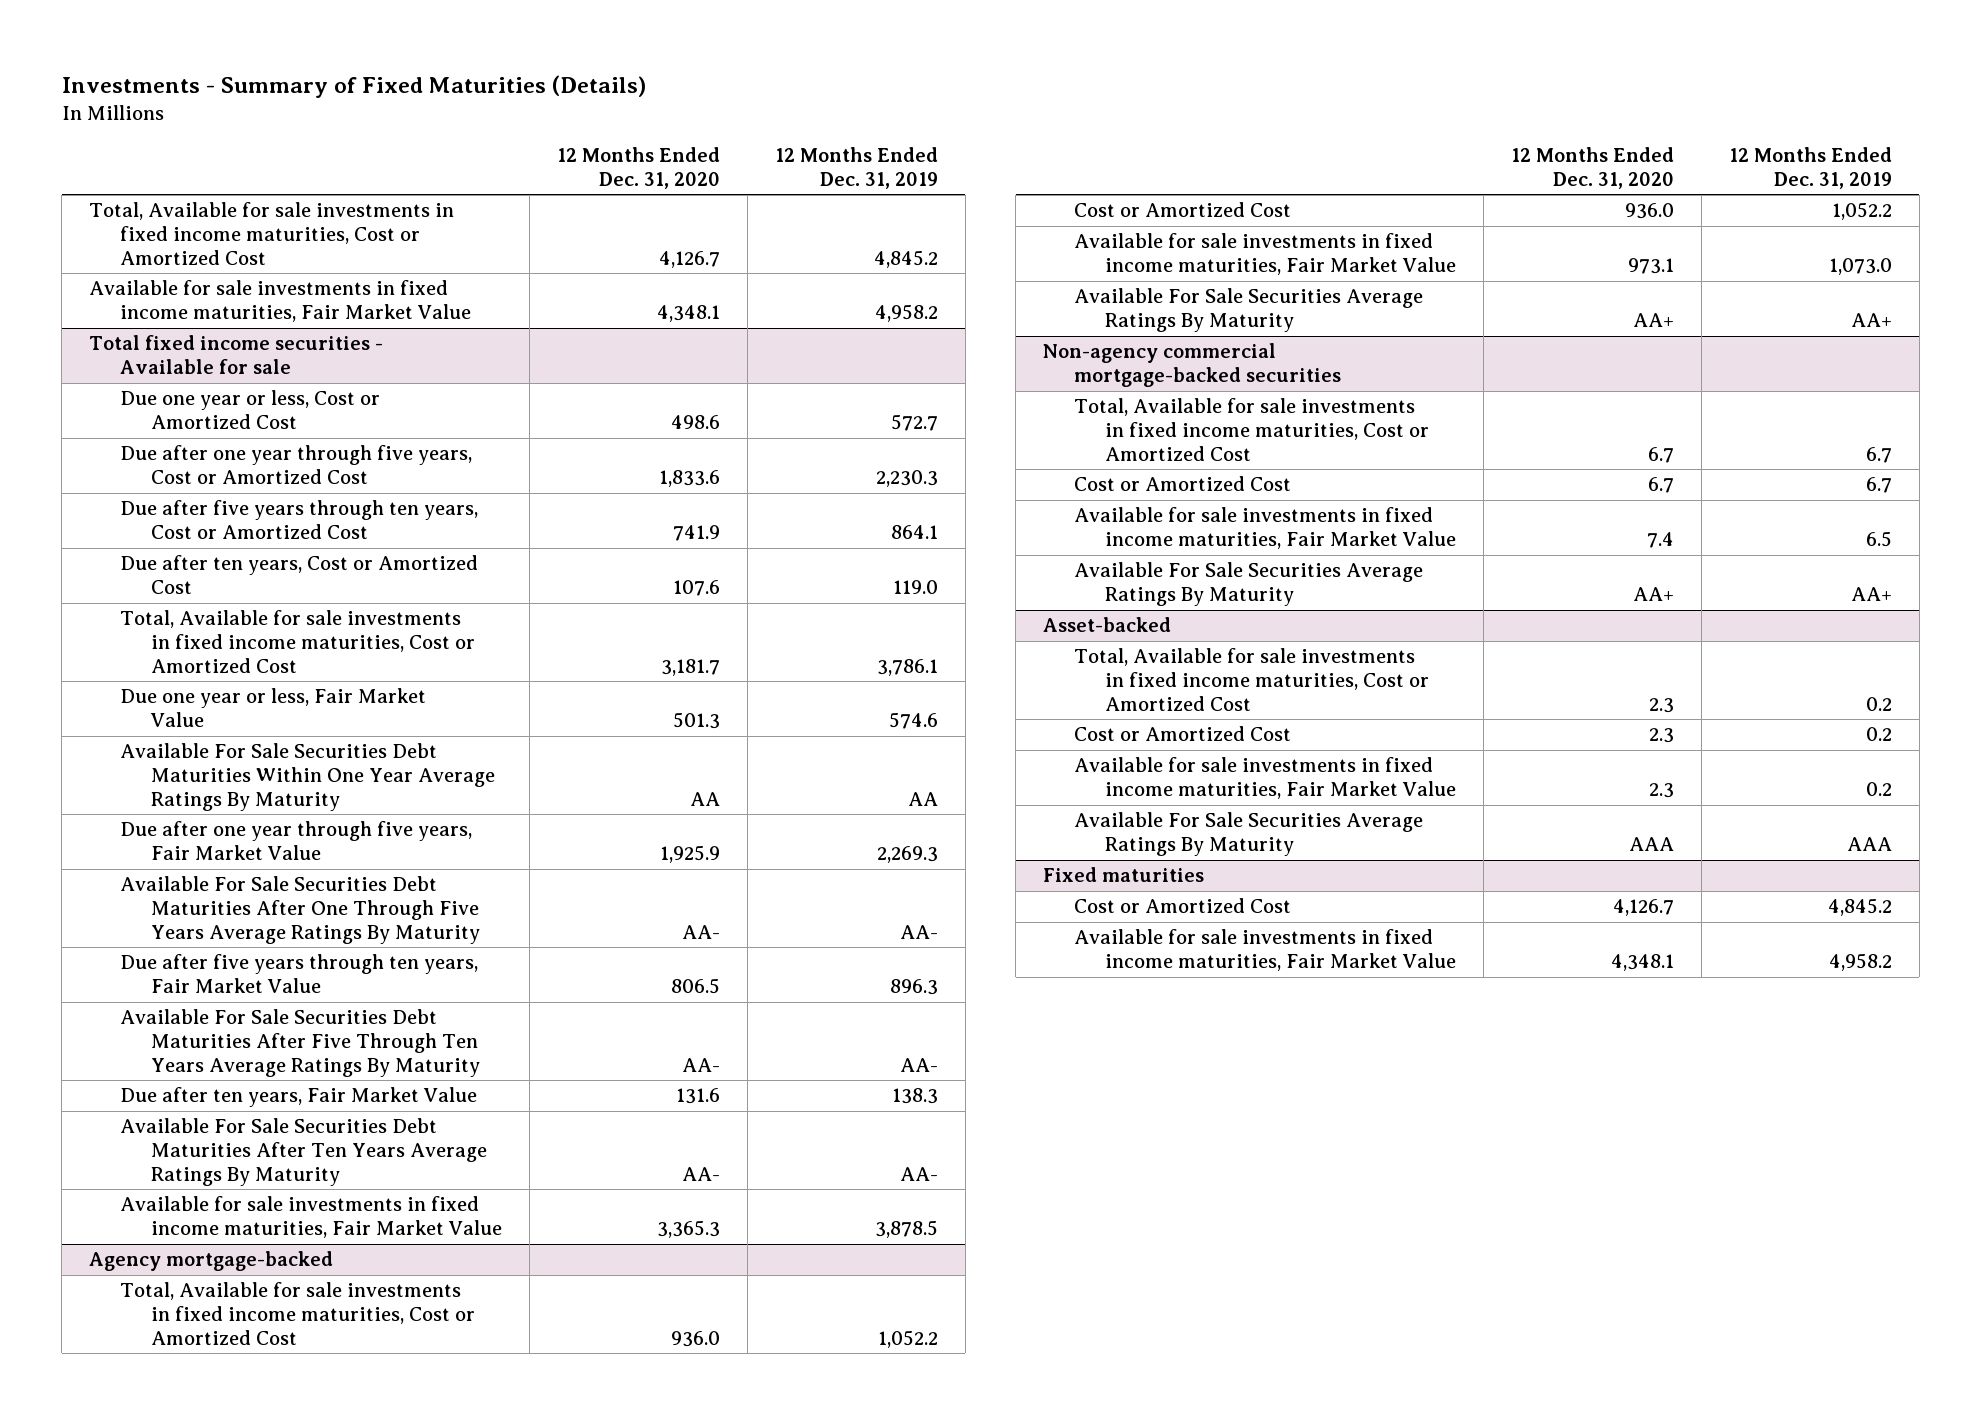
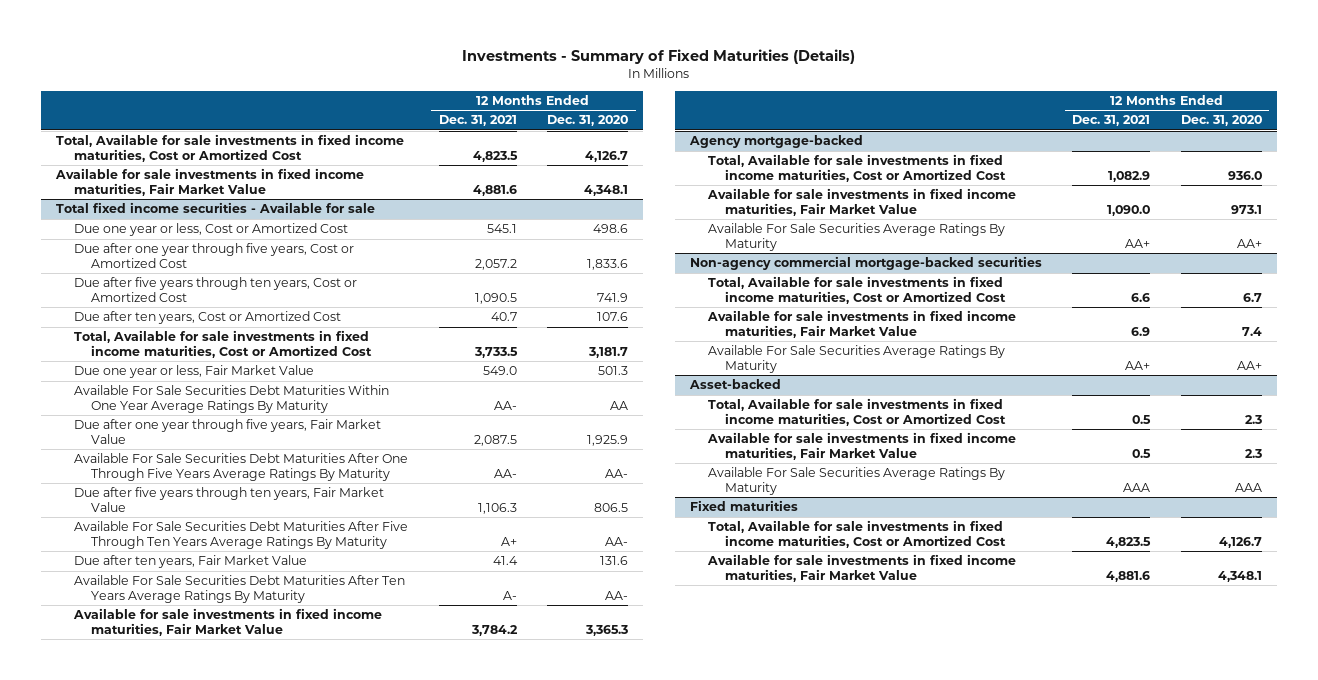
- | 12 Months Ended Dec. 31, 2020 | 12 Months Ended Dec. 31, 2019
+ | 12 Months Ended Dec. 31, 2021 | 12 Months Ended Dec. 31, 2020
@ Agency mortgage-backed
- Cost or Amortized Cost | 936.0 | 1,052.2
@ Non-agency commercial mortgage-backed securities
- Cost or Amortized Cost | 6.7 | 6.7
@ Asset-backed
- Cost or Amortized Cost | 2.3 | 0.2
@ Fixed maturities
- Cost or Amortized Cost | 4,126.7 | 4,845.2
+ Total, Available for sale investments in fixed income maturities, Cost or Amortized Cost | 4,823.5 | 4,126.7

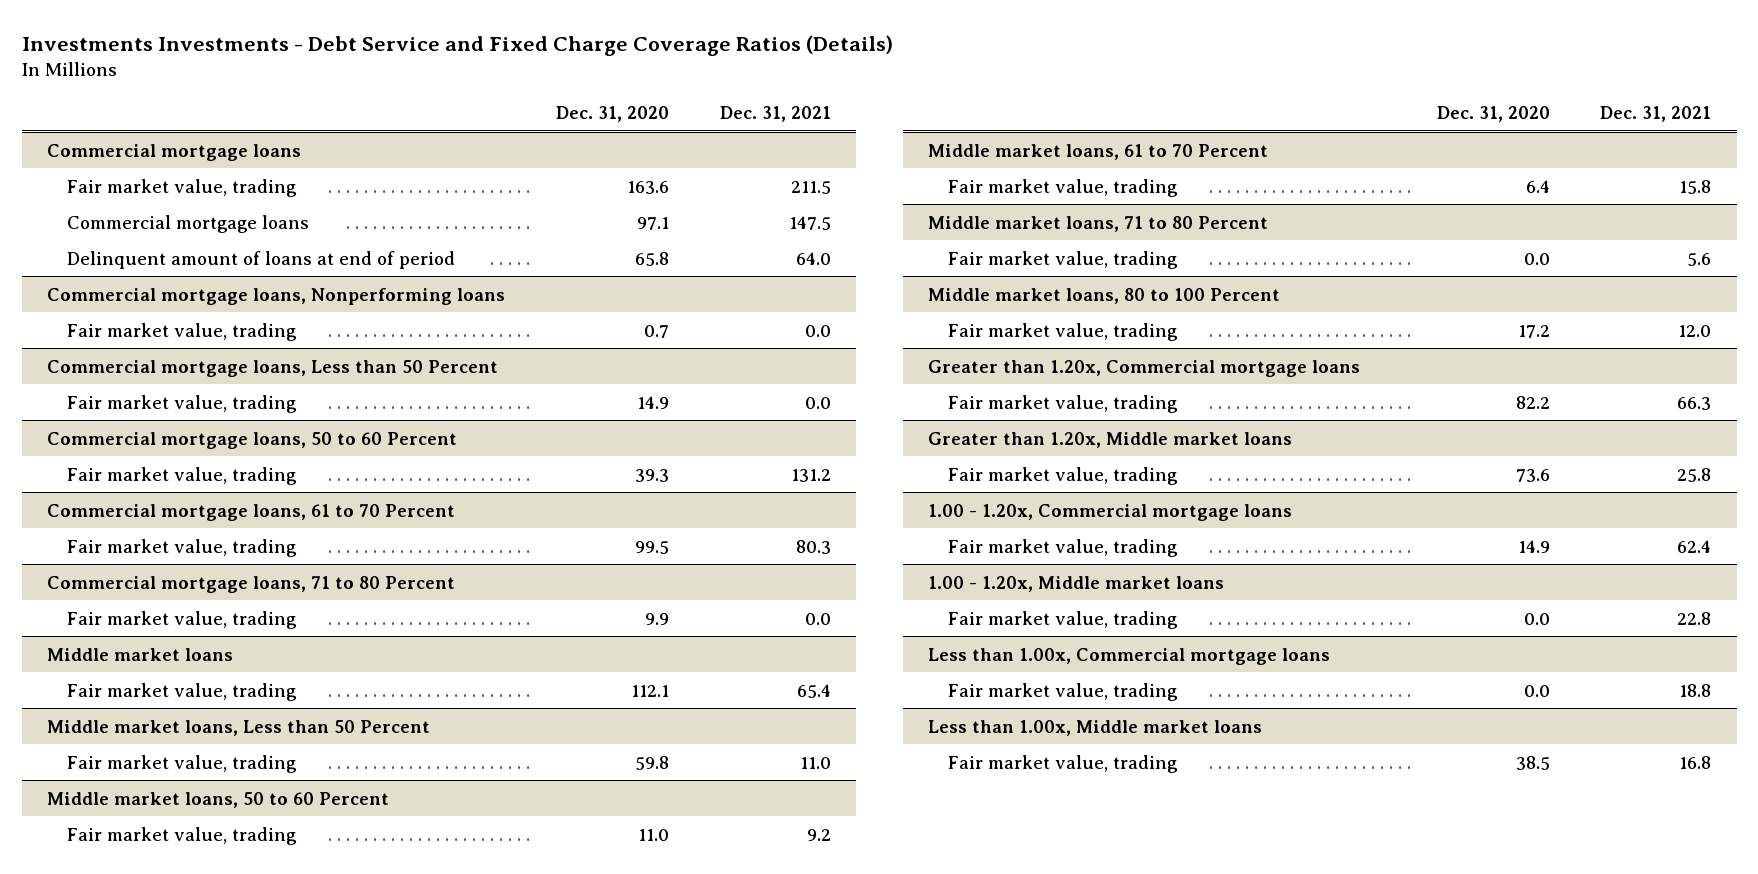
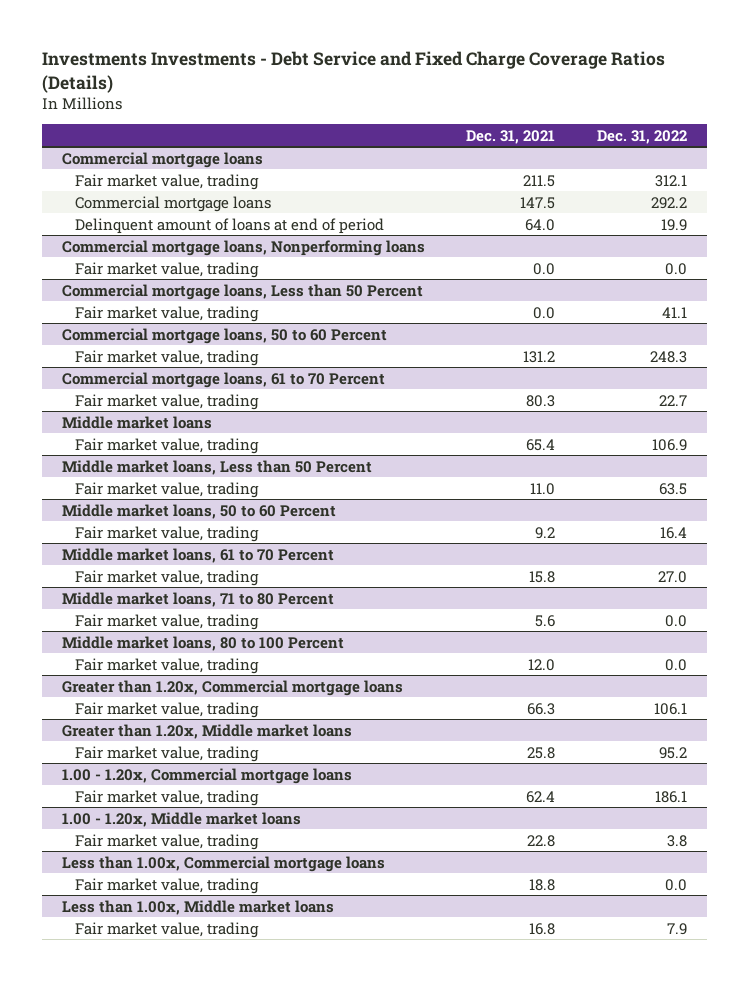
- | Dec. 31, 2020 | Dec. 31, 2021
+ | Dec. 31, 2021 | Dec. 31, 2022
- Commercial mortgage loans, 71 to 80 Percent
- Fair market value, trading | 9.9 | 0.0

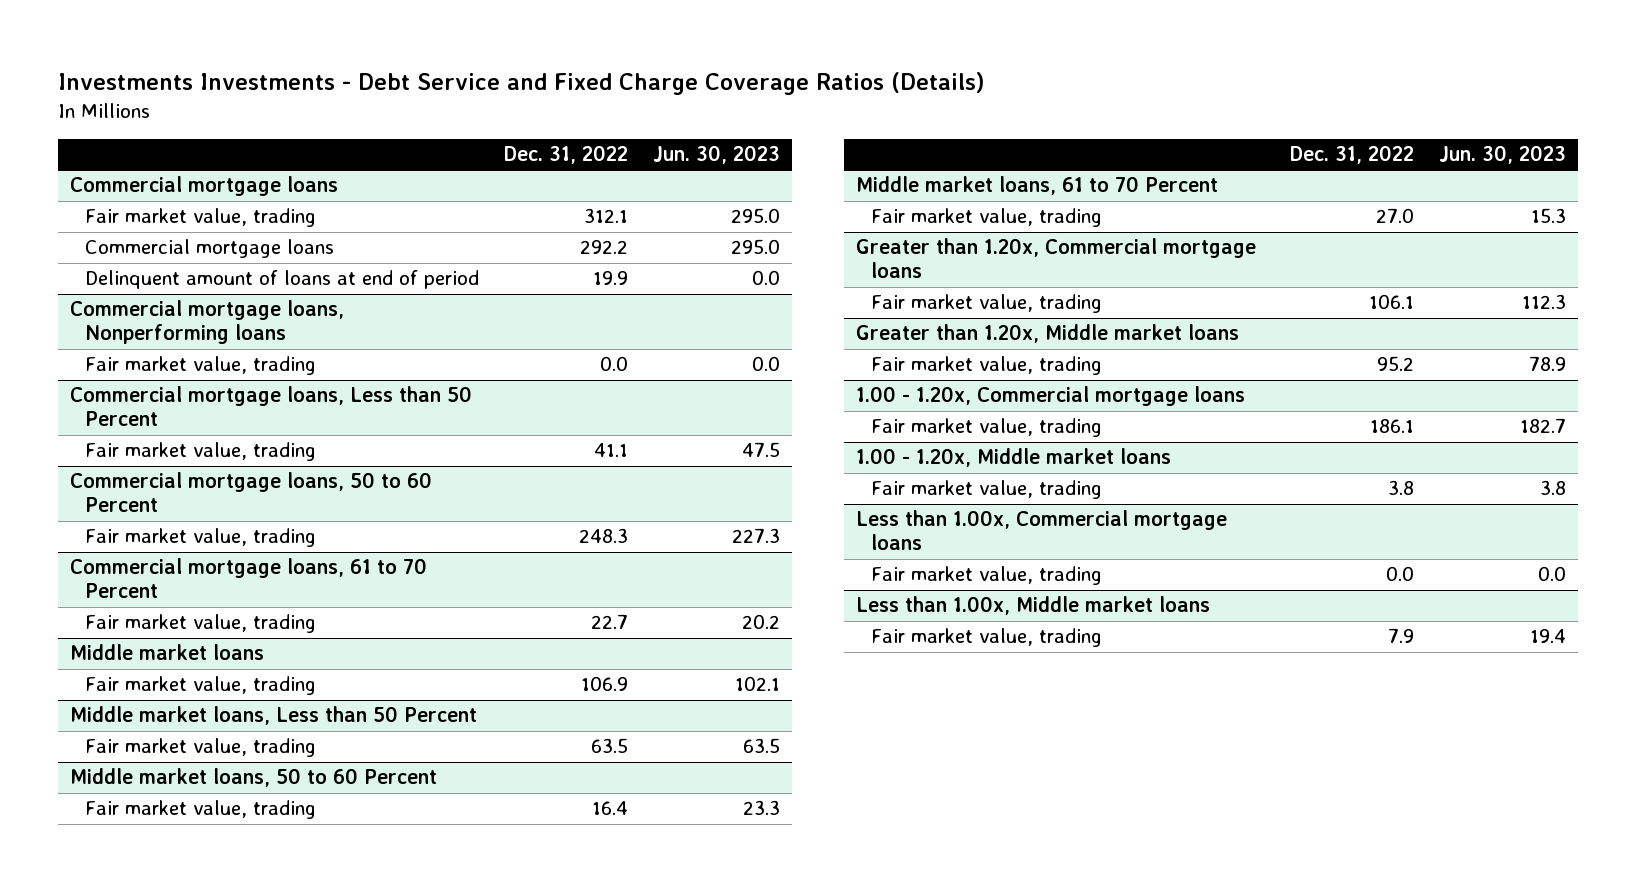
- | Dec. 31, 2021 | Dec. 31, 2022
+ | Dec. 31, 2022 | Jun. 30, 2023
- Middle market loans, 71 to 80 Percent
- Fair market value, trading | 5.6 | 0.0
- Middle market loans, 80 to 100 Percent
- Fair market value, trading | 12.0 | 0.0

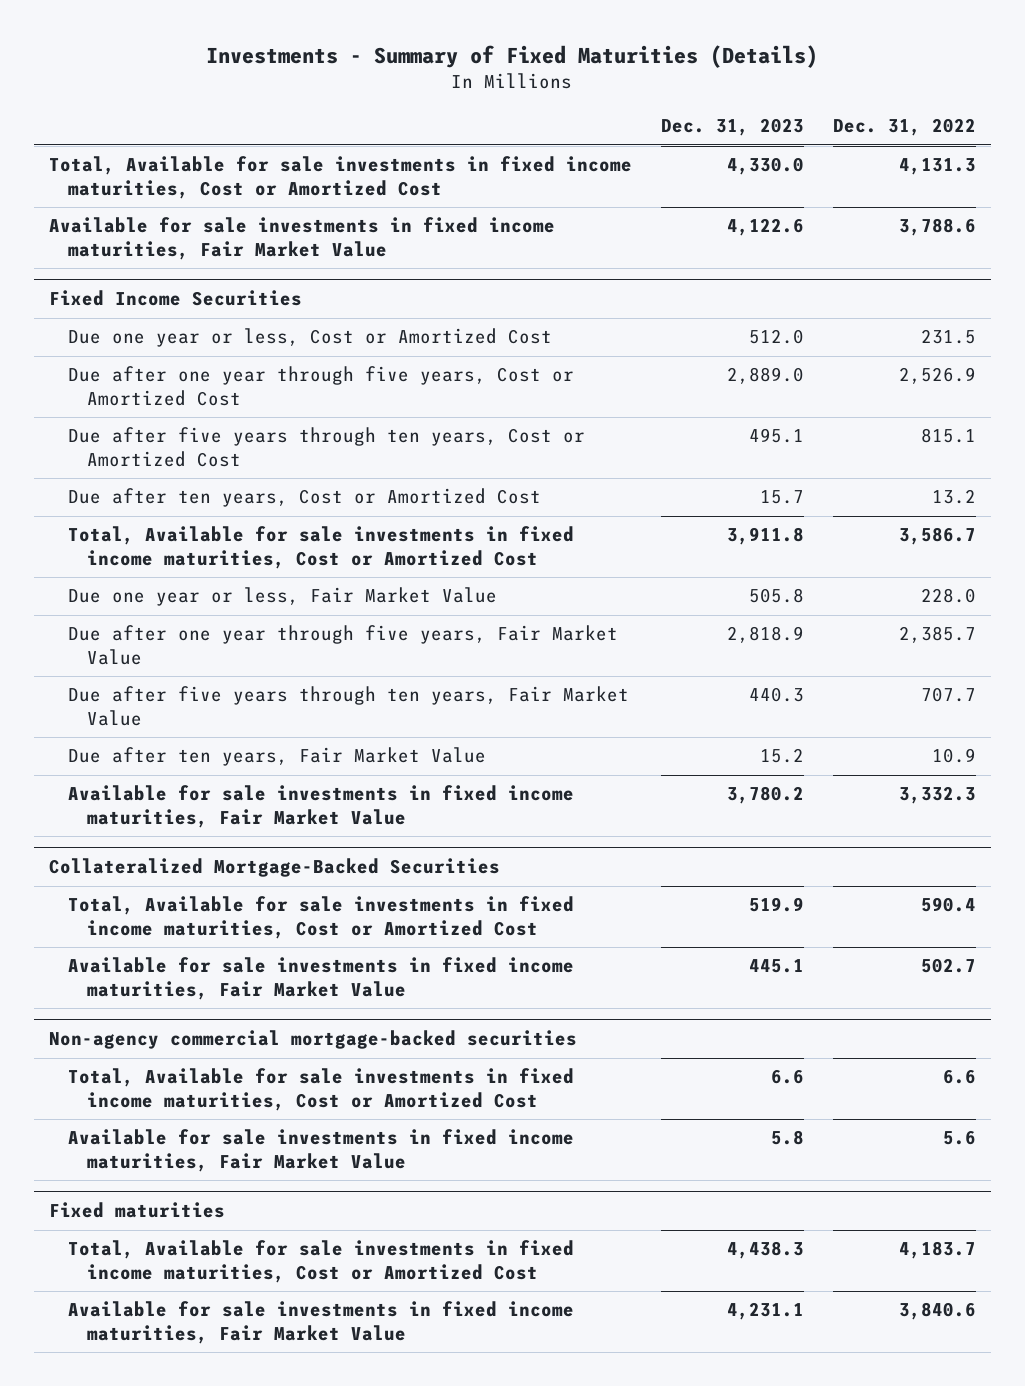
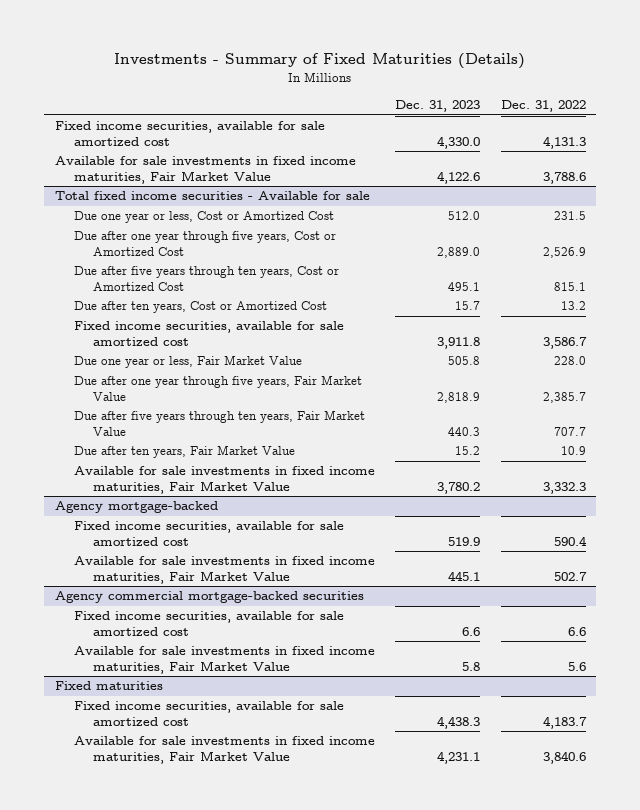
- Total, Available for sale investments in fixed income maturities, Cost or Amortized Cost | 4,330.0 | 4,131.3
+ Fixed income securities, available for sale amortized cost | 4,330.0 | 4,131.3
- Fixed Income Securities
+ Total fixed income securities - Available for sale
- Total, Available for sale investments in fixed income maturities, Cost or Amortized Cost | 3,911.8 | 3,586.7
+ Fixed income securities, available for sale amortized cost | 3,911.8 | 3,586.7
- Collateralized Mortgage-Backed Securities
- Total, Available for sale investments in fixed income maturities, Cost or Amortized Cost | 519.9 | 590.4
+ Agency mortgage-backed
+ Fixed income securities, available for sale amortized cost | 519.9 | 590.4
- Non-agency commercial mortgage-backed securities
- Total, Available for sale investments in fixed income maturities, Cost or Amortized Cost | 6.6 | 6.6
+ Agency commercial mortgage-backed securities
+ Fixed income securities, available for sale amortized cost | 6.6 | 6.6
@ Fixed maturities
- Total, Available for sale investments in fixed income maturities, Cost or Amortized Cost | 4,438.3 | 4,183.7
+ Fixed income securities, available for sale amortized cost | 4,438.3 | 4,183.7

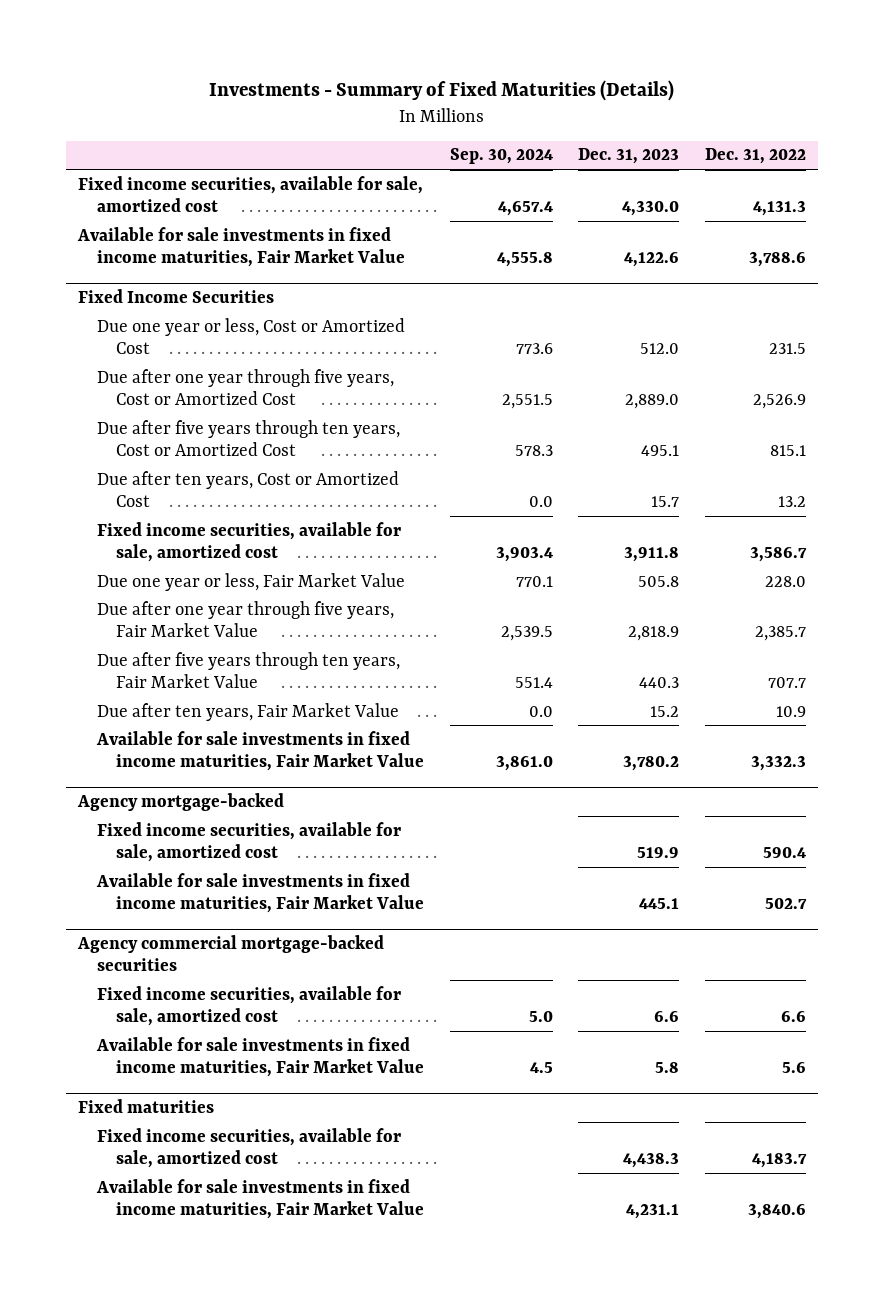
- | Dec. 31, 2023 | Dec. 31, 2022
+ | Sep. 30, 2024 | Dec. 31, 2023 | Dec. 31, 2022
- Fixed income securities, available for sale amortized cost | 4,330.0 | 4,131.3
+ Fixed income securities, available for sale, amortized cost | 4,657.4 | 4,330.0 | 4,131.3
- Total fixed income securities - Available for sale
+ Fixed Income Securities
- Fixed income securities, available for sale amortized cost | 3,911.8 | 3,586.7
+ Fixed income securities, available for sale, amortized cost | 3,903.4 | 3,911.8 | 3,586.7
@ Agency mortgage-backed
- Fixed income securities, available for sale amortized cost | 519.9 | 590.4
+ Fixed income securities, available for sale, amortized cost | | 519.9 | 590.4
@ Agency commercial mortgage-backed securities
- Fixed income securities, available for sale amortized cost | 6.6 | 6.6
+ Fixed income securities, available for sale, amortized cost | 5.0 | 6.6 | 6.6
@ Fixed maturities
- Fixed income securities, available for sale amortized cost | 4,438.3 | 4,183.7
+ Fixed income securities, available for sale, amortized cost | | 4,438.3 | 4,183.7

